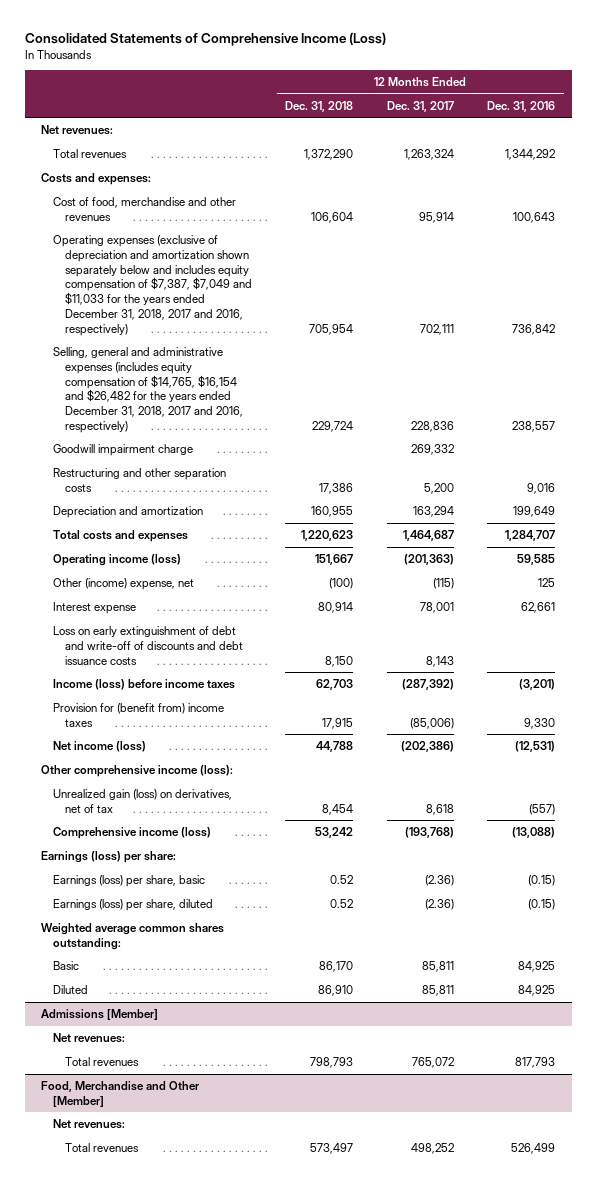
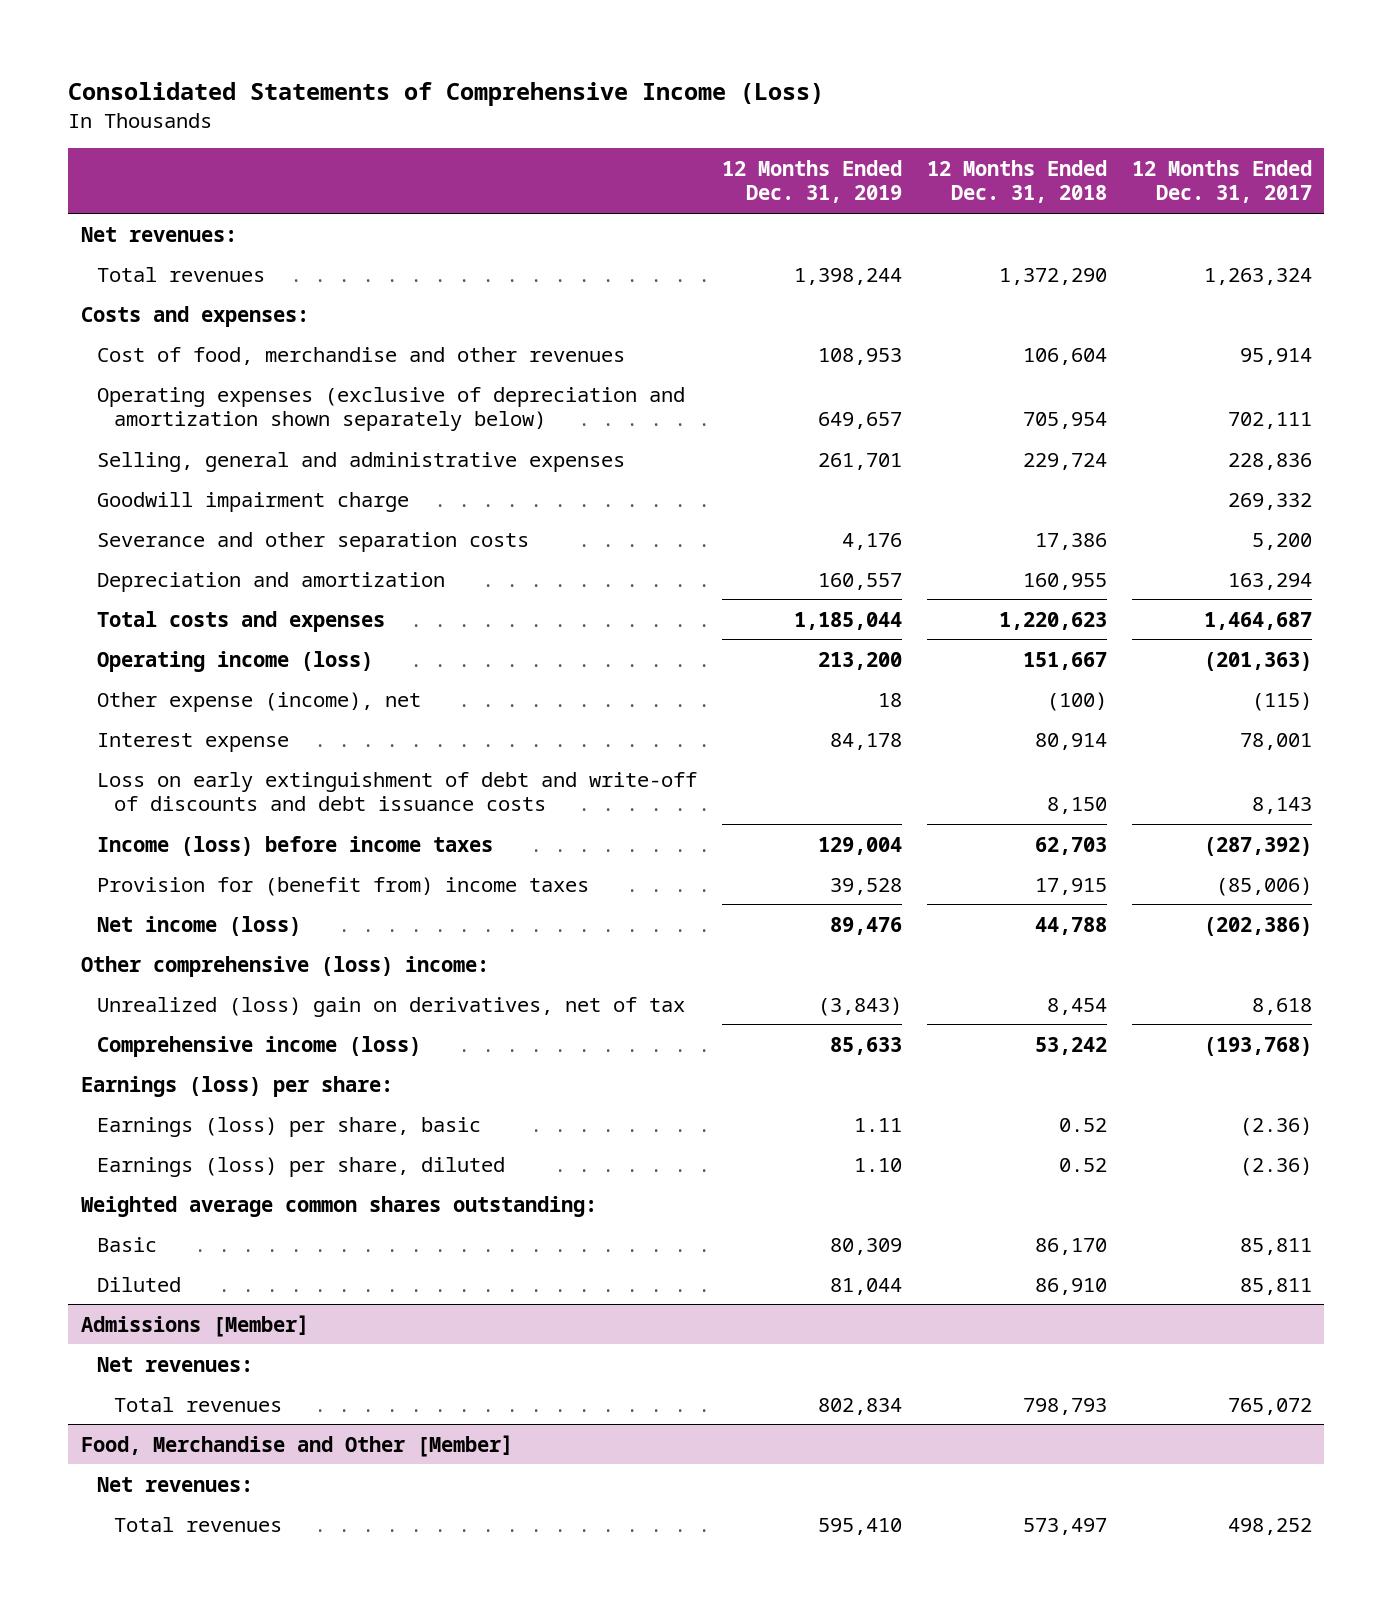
- | 12 Months Ended Dec. 31, 2018 | 12 Months Ended Dec. 31, 2017 | 12 Months Ended Dec. 31, 2016
+ | 12 Months Ended Dec. 31, 2019 | 12 Months Ended Dec. 31, 2018 | 12 Months Ended Dec. 31, 2017
- Operating expenses (exclusive of depreciation and amortization shown separately below and includes equity compensation of $7,387, $7,049 and $11,033 for the years ended December 31, 2018, 2017 and 2016, respectively) | 705,954 | 702,111 | 736,842
- Selling, general and administrative expenses (includes equity compensation of $14,765, $16,154 and $26,482 for the years ended December 31, 2018, 2017 and 2016, respectively) | 229,724 | 228,836 | 238,557
+ Operating expenses (exclusive of depreciation and amortization shown separately below) | 649,657 | 705,954 | 702,111
+ Selling, general and administrative expenses | 261,701 | 229,724 | 228,836
- Restructuring and other separation costs | 17,386 | 5,200 | 9,016
+ Severance and other separation costs | 4,176 | 17,386 | 5,200
- Other (income) expense, net | (100) | (115) | 125
+ Other expense (income), net | 18 | (100) | (115)
- Other comprehensive income (loss):
- Unrealized gain (loss) on derivatives, net of tax | 8,454 | 8,618 | (557)
+ Other comprehensive (loss) income:
+ Unrealized (loss) gain on derivatives, net of tax | (3,843) | 8,454 | 8,618

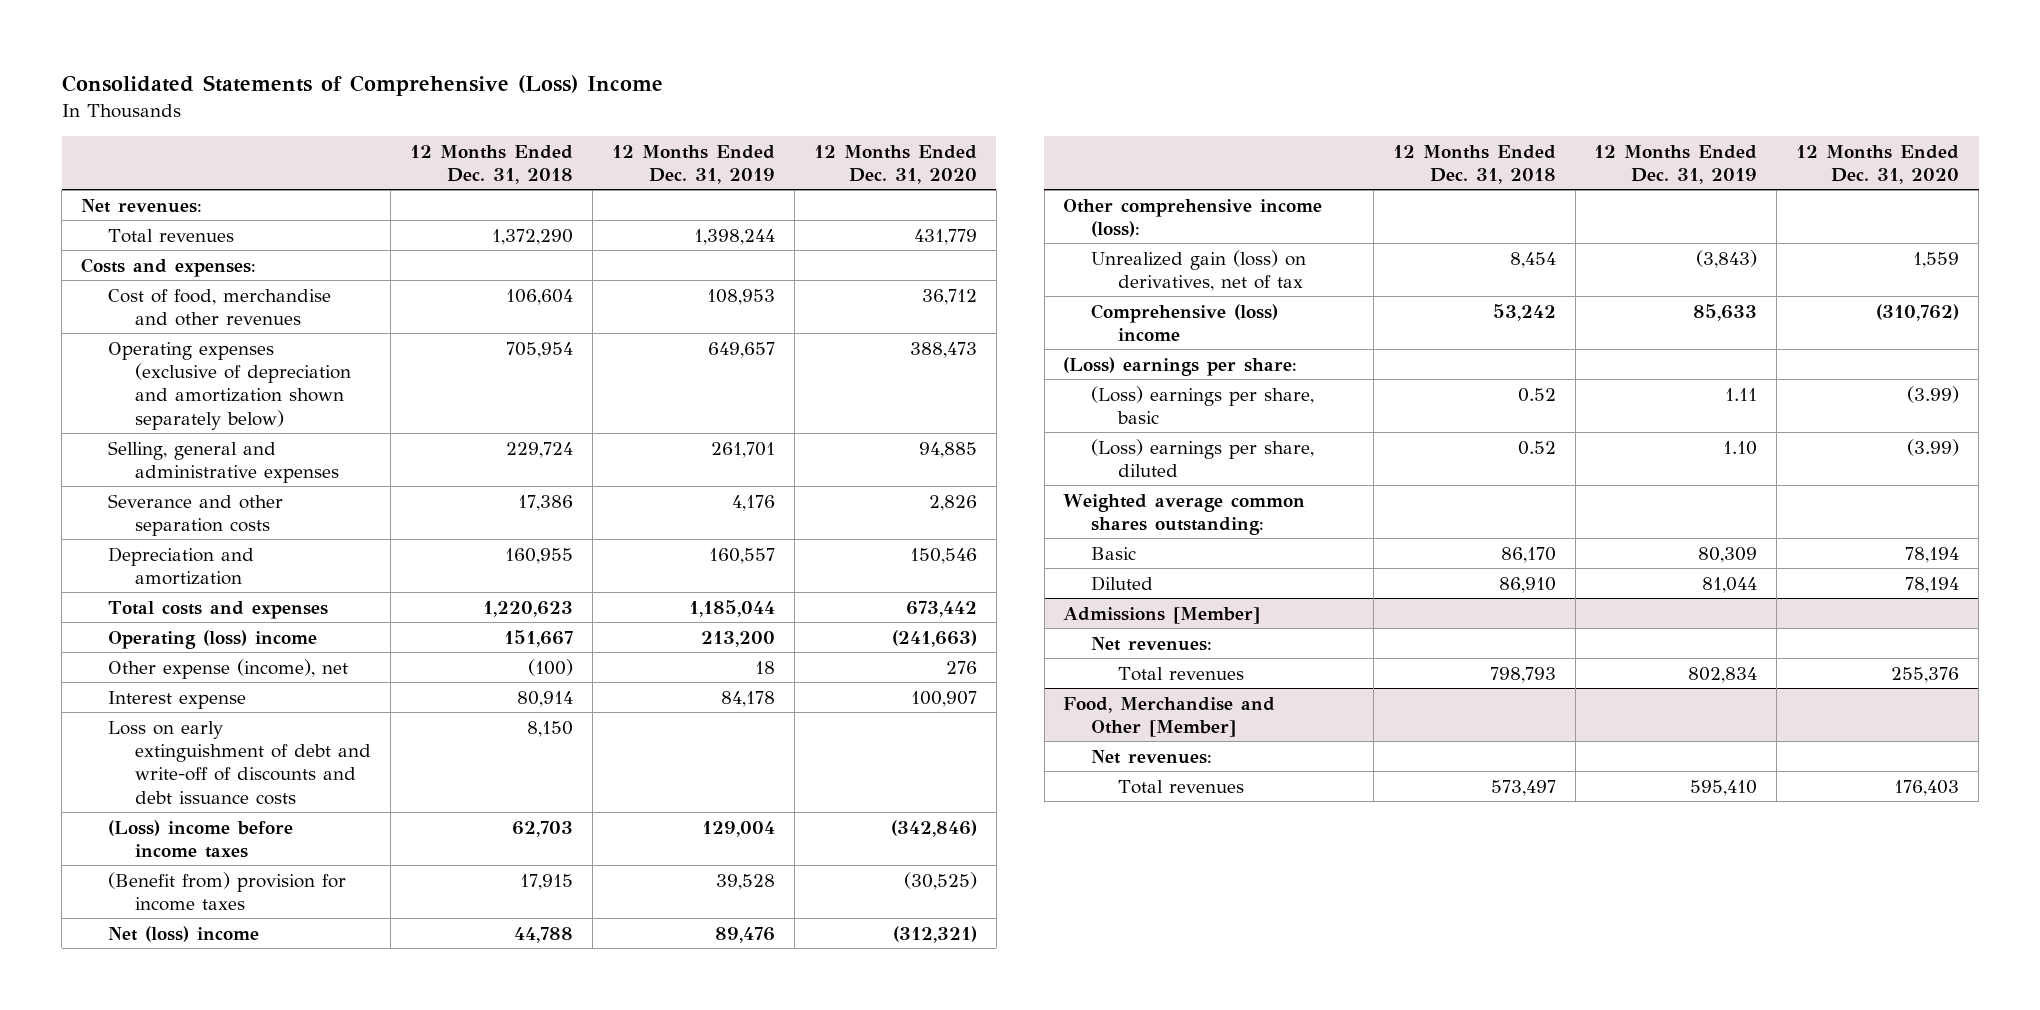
- Consolidated Statements of Comprehensive Income (Loss)
+ Consolidated Statements of Comprehensive (Loss) Income
- | 12 Months Ended Dec. 31, 2019 | 12 Months Ended Dec. 31, 2018 | 12 Months Ended Dec. 31, 2017
+ | 12 Months Ended Dec. 31, 2018 | 12 Months Ended Dec. 31, 2019 | 12 Months Ended Dec. 31, 2020
- Goodwill impairment charge | | | 269,332
- Operating income (loss) | 213,200 | 151,667 | (201,363)
+ Operating (loss) income | 151,667 | 213,200 | (241,663)
- Income (loss) before income taxes | 129,004 | 62,703 | (287,392)
- Provision for (benefit from) income taxes | 39,528 | 17,915 | (85,006)
- Net income (loss) | 89,476 | 44,788 | (202,386)
- Other comprehensive (loss) income:
- Unrealized (loss) gain on derivatives, net of tax | (3,843) | 8,454 | 8,618
- Comprehensive income (loss) | 85,633 | 53,242 | (193,768)
- Earnings (loss) per share:
- Earnings (loss) per share, basic | 1.11 | 0.52 | (2.36)
- Earnings (loss) per share, diluted | 1.10 | 0.52 | (2.36)
+ (Loss) income before income taxes | 62,703 | 129,004 | (342,846)
+ (Benefit from) provision for income taxes | 17,915 | 39,528 | (30,525)
+ Net (loss) income | 44,788 | 89,476 | (312,321)
+ Other comprehensive income (loss):
+ Unrealized gain (loss) on derivatives, net of tax | 8,454 | (3,843) | 1,559
+ Comprehensive (loss) income | 53,242 | 85,633 | (310,762)
+ (Loss) earnings per share:
+ (Loss) earnings per share, basic | 0.52 | 1.11 | (3.99)
+ (Loss) earnings per share, diluted | 0.52 | 1.10 | (3.99)

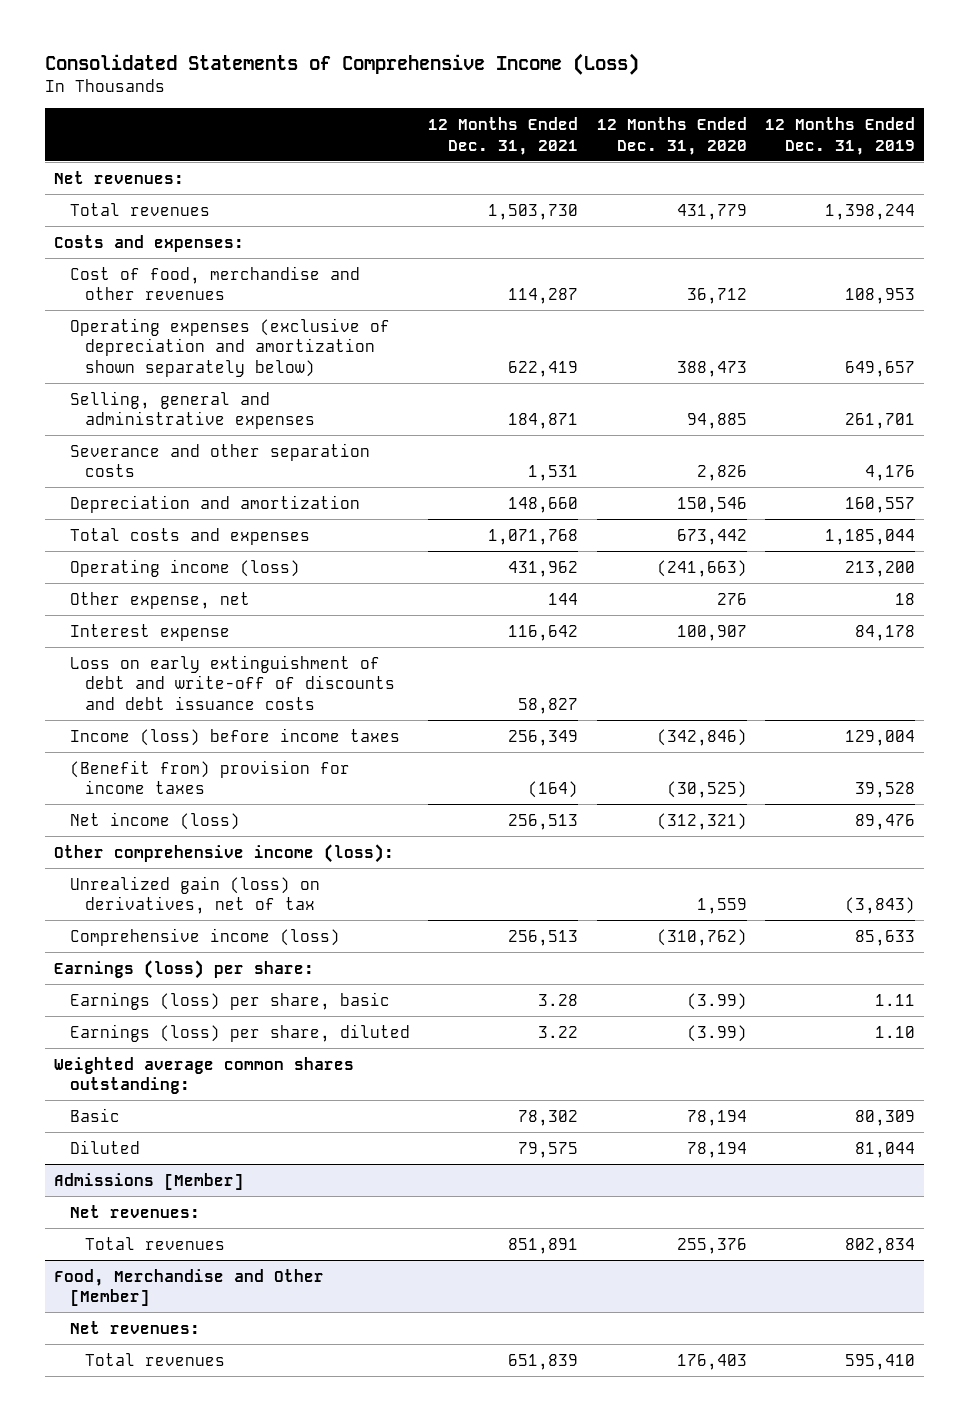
- Consolidated Statements of Comprehensive (Loss) Income
+ Consolidated Statements of Comprehensive Income (Loss)
- | 12 Months Ended Dec. 31, 2018 | 12 Months Ended Dec. 31, 2019 | 12 Months Ended Dec. 31, 2020
+ | 12 Months Ended Dec. 31, 2021 | 12 Months Ended Dec. 31, 2020 | 12 Months Ended Dec. 31, 2019
- Operating (loss) income | 151,667 | 213,200 | (241,663)
- Other expense (income), net | (100) | 18 | 276
+ Operating income (loss) | 431,962 | (241,663) | 213,200
+ Other expense, net | 144 | 276 | 18
- (Loss) income before income taxes | 62,703 | 129,004 | (342,846)
+ Income (loss) before income taxes | 256,349 | (342,846) | 129,004
- Net (loss) income | 44,788 | 89,476 | (312,321)
+ Net income (loss) | 256,513 | (312,321) | 89,476
- Comprehensive (loss) income | 53,242 | 85,633 | (310,762)
- (Loss) earnings per share:
- (Loss) earnings per share, basic | 0.52 | 1.11 | (3.99)
- (Loss) earnings per share, diluted | 0.52 | 1.10 | (3.99)
+ Comprehensive income (loss) | 256,513 | (310,762) | 85,633
+ Earnings (loss) per share:
+ Earnings (loss) per share, basic | 3.28 | (3.99) | 1.11
+ Earnings (loss) per share, diluted | 3.22 | (3.99) | 1.10

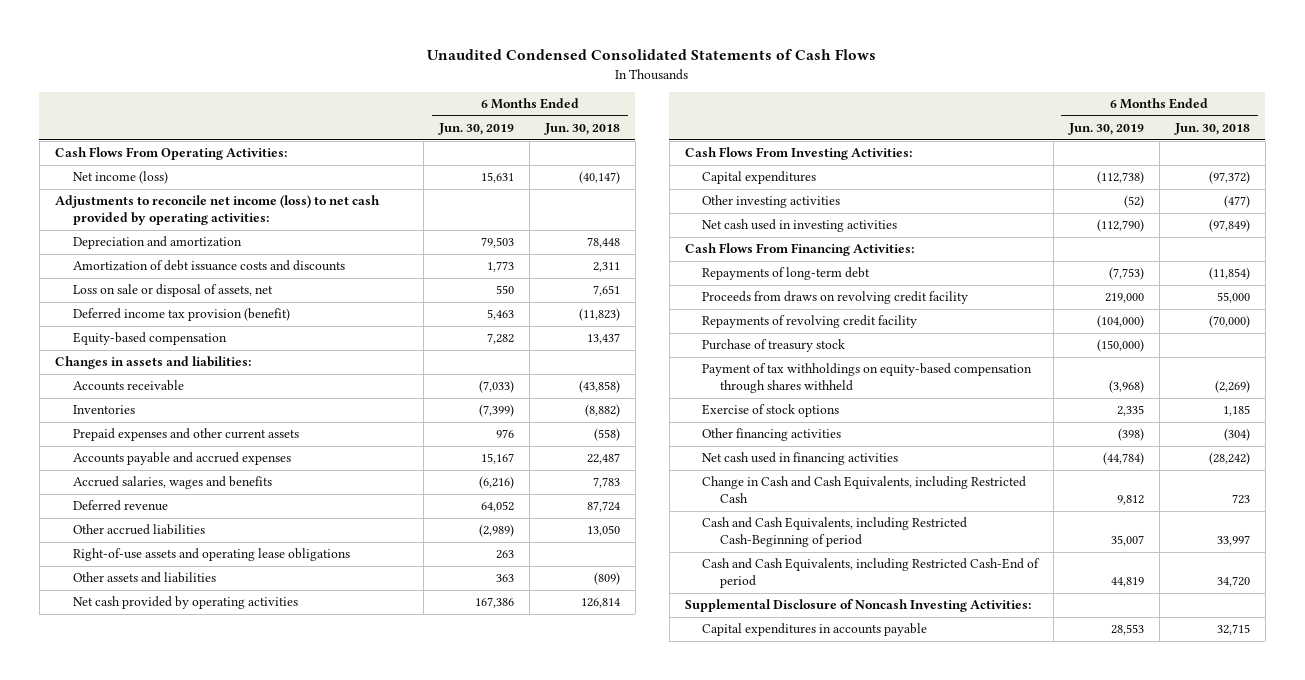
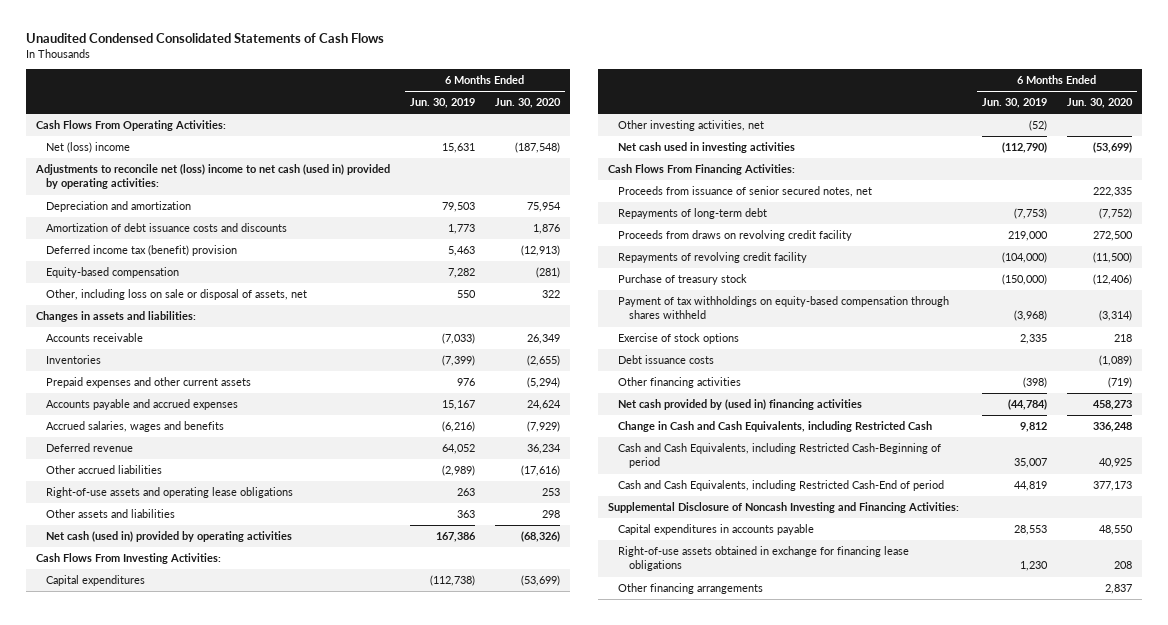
- | 6 Months Ended Jun. 30, 2019 | 6 Months Ended Jun. 30, 2018
+ | 6 Months Ended Jun. 30, 2019 | 6 Months Ended Jun. 30, 2020
- Net income (loss) | 15,631 | (40,147)
- Adjustments to reconcile net income (loss) to net cash provided by operating activities:
+ Net (loss) income | 15,631 | (187,548)
+ Adjustments to reconcile net (loss) income to net cash (used in) provided by operating activities:
- Loss on sale or disposal of assets, net | 550 | 7,651
- Deferred income tax provision (benefit) | 5,463 | (11,823)
+ Deferred income tax (benefit) provision | 5,463 | (12,913)
+ Other, including loss on sale or disposal of assets, net | 550 | 322
- Net cash provided by operating activities | 167,386 | 126,814
+ Net cash (used in) provided by operating activities | 167,386 | (68,326)
- Other investing activities | (52) | (477)
+ Other investing activities, net | (52) |
+ Proceeds from issuance of senior secured notes, net | | 222,335
+ Debt issuance costs | | (1,089)
- Net cash used in financing activities | (44,784) | (28,242)
+ Net cash provided by (used in) financing activities | (44,784) | 458,273
- Supplemental Disclosure of Noncash Investing Activities:
+ Supplemental Disclosure of Noncash Investing and Financing Activities:
+ Right-of-use assets obtained in exchange for financing lease obligations | 1,230 | 208
+ Other financing arrangements | | 2,837

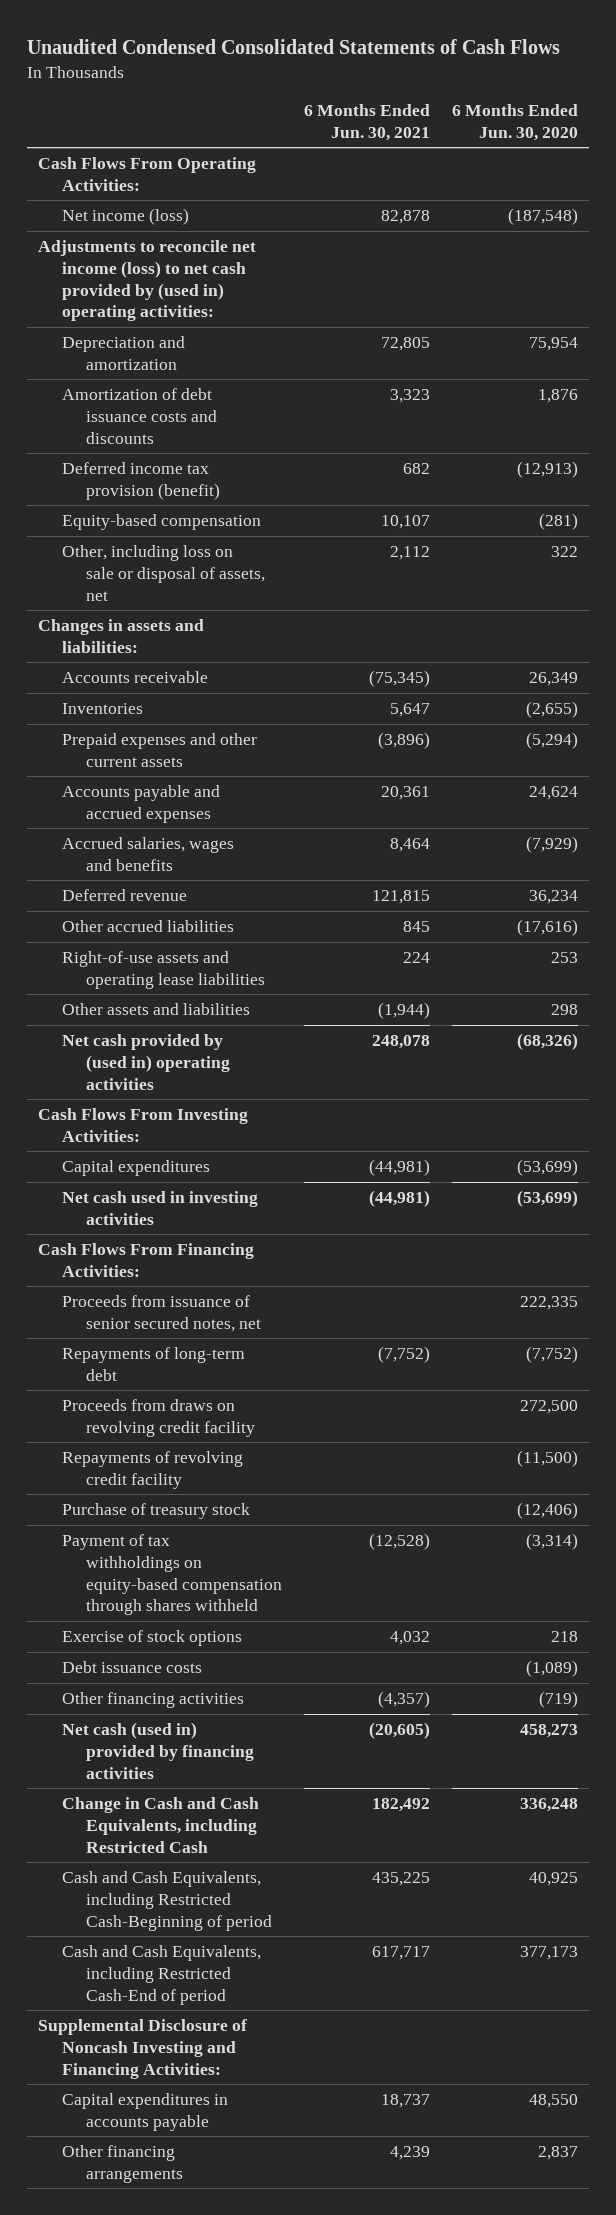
- | 6 Months Ended Jun. 30, 2019 | 6 Months Ended Jun. 30, 2020
+ | 6 Months Ended Jun. 30, 2021 | 6 Months Ended Jun. 30, 2020
- Net (loss) income | 15,631 | (187,548)
- Adjustments to reconcile net (loss) income to net cash (used in) provided by operating activities:
+ Net income (loss) | 82,878 | (187,548)
+ Adjustments to reconcile net income (loss) to net cash provided by (used in) operating activities:
- Deferred income tax (benefit) provision | 5,463 | (12,913)
+ Deferred income tax provision (benefit) | 682 | (12,913)
- Right-of-use assets and operating lease obligations | 263 | 253
+ Right-of-use assets and operating lease liabilities | 224 | 253
- Net cash (used in) provided by operating activities | 167,386 | (68,326)
+ Net cash provided by (used in) operating activities | 248,078 | (68,326)
- Other investing activities, net | (52) |
- Net cash provided by (used in) financing activities | (44,784) | 458,273
+ Net cash (used in) provided by financing activities | (20,605) | 458,273
- Right-of-use assets obtained in exchange for financing lease obligations | 1,230 | 208

